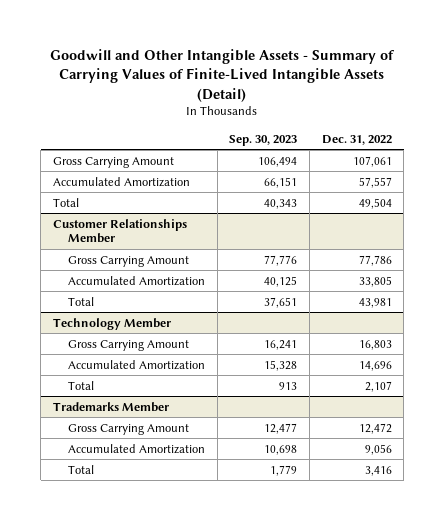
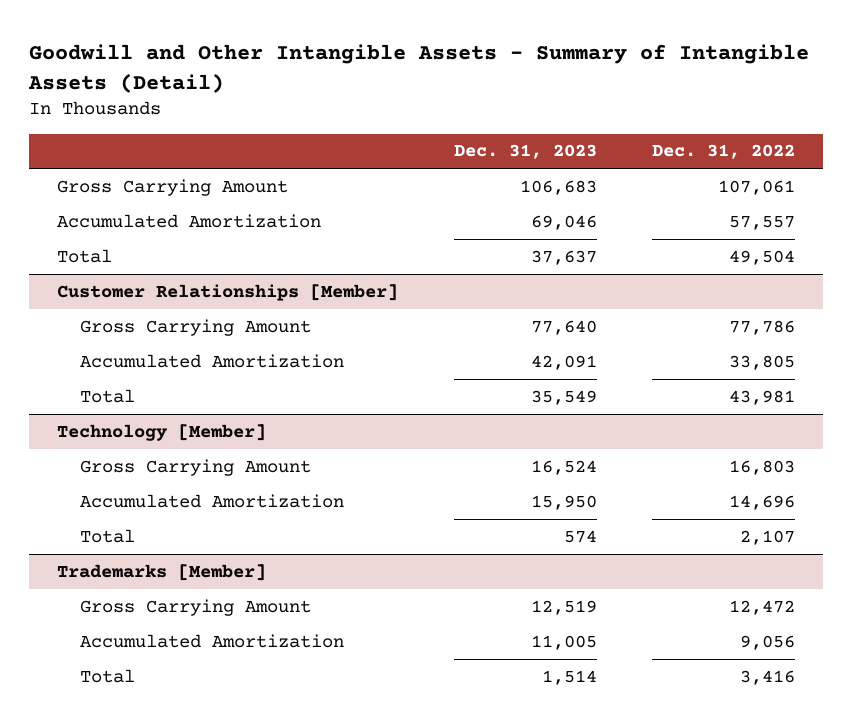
- Goodwill and Other Intangible Assets - Summary of Carrying Values of Finite-Lived Intangible Assets (Detail)
+ Goodwill and Other Intangible Assets - Summary of Intangible Assets (Detail)
- | Sep. 30, 2023 | Dec. 31, 2022
+ | Dec. 31, 2023 | Dec. 31, 2022
- Customer Relationships Member
+ Customer Relationships [Member]
- Technology Member
+ Technology [Member]
- Trademarks Member
+ Trademarks [Member]

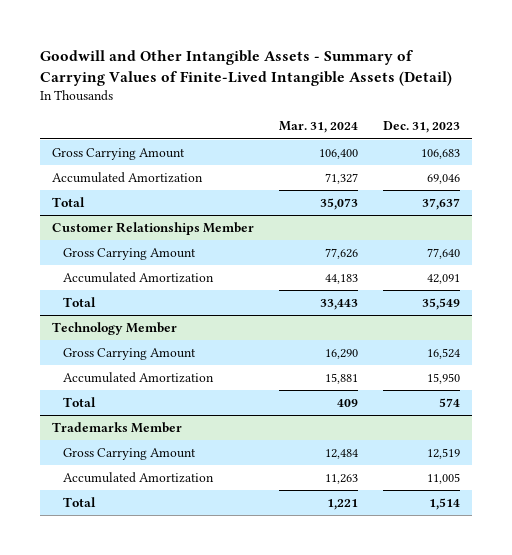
- Goodwill and Other Intangible Assets - Summary of Intangible Assets (Detail)
+ Goodwill and Other Intangible Assets - Summary of Carrying Values of Finite-Lived Intangible Assets (Detail)
- | Dec. 31, 2023 | Dec. 31, 2022
+ | Mar. 31, 2024 | Dec. 31, 2023
- Customer Relationships [Member]
+ Customer Relationships Member
- Technology [Member]
+ Technology Member
- Trademarks [Member]
+ Trademarks Member

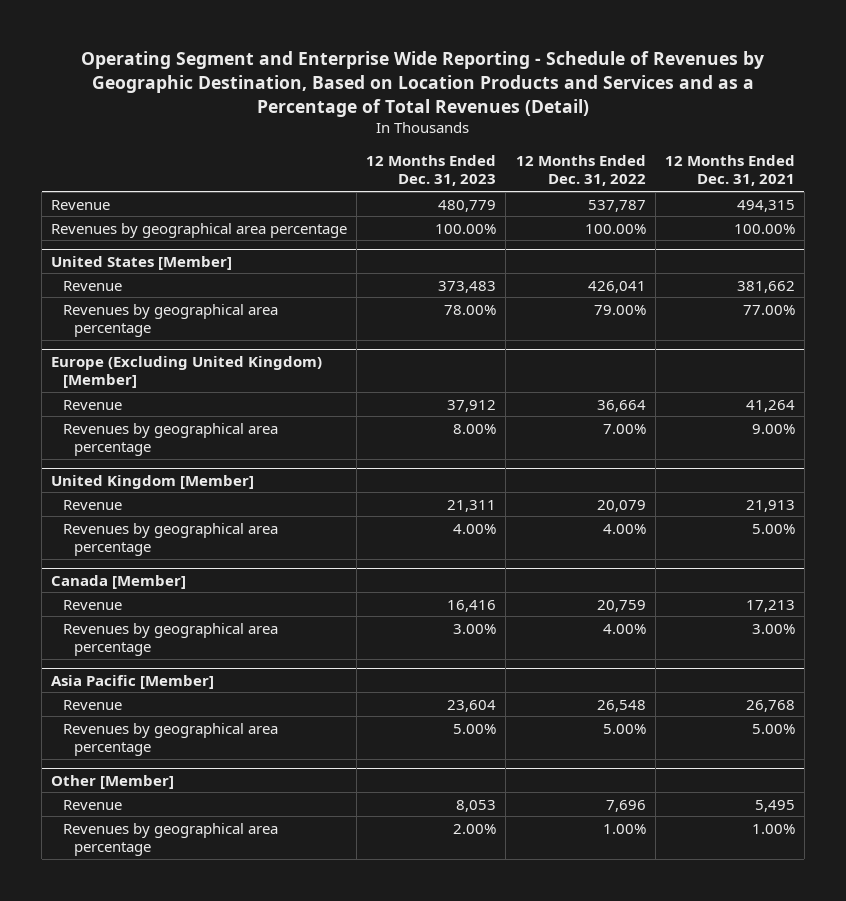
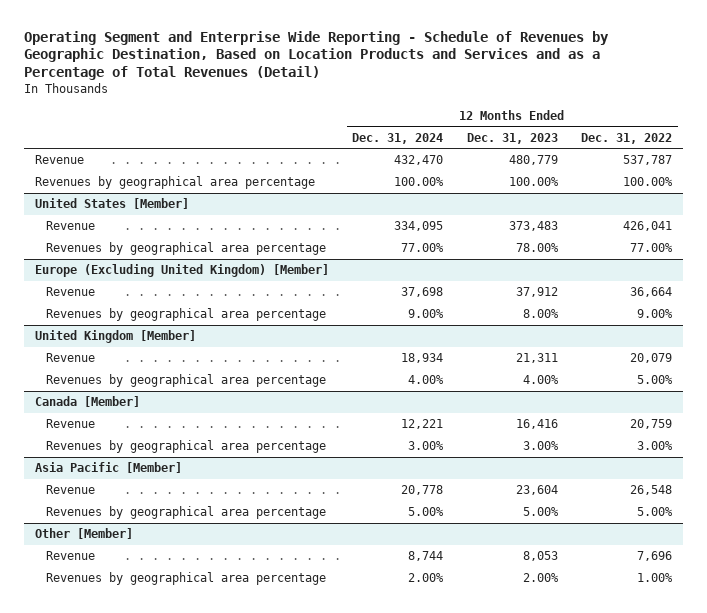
- | 12 Months Ended Dec. 31, 2023 | 12 Months Ended Dec. 31, 2022 | 12 Months Ended Dec. 31, 2021
+ | 12 Months Ended Dec. 31, 2024 | 12 Months Ended Dec. 31, 2023 | 12 Months Ended Dec. 31, 2022
@ United States [Member]
- Revenues by geographical area percentage | 78.00% | 79.00% | 77.00%
+ Revenues by geographical area percentage | 77.00% | 78.00% | 77.00%
@ Europe (Excluding United Kingdom) [Member]
- Revenues by geographical area percentage | 8.00% | 7.00% | 9.00%
+ Revenues by geographical area percentage | 9.00% | 8.00% | 9.00%
@ United Kingdom [Member]
- Revenues by geographical area percentage | 4.00% | 4.00% | 5.00%
+ Revenues by geographical area percentage | 4.00% | 4.00% | 5.00%
@ Canada [Member]
- Revenues by geographical area percentage | 3.00% | 4.00% | 3.00%
+ Revenues by geographical area percentage | 3.00% | 3.00% | 3.00%

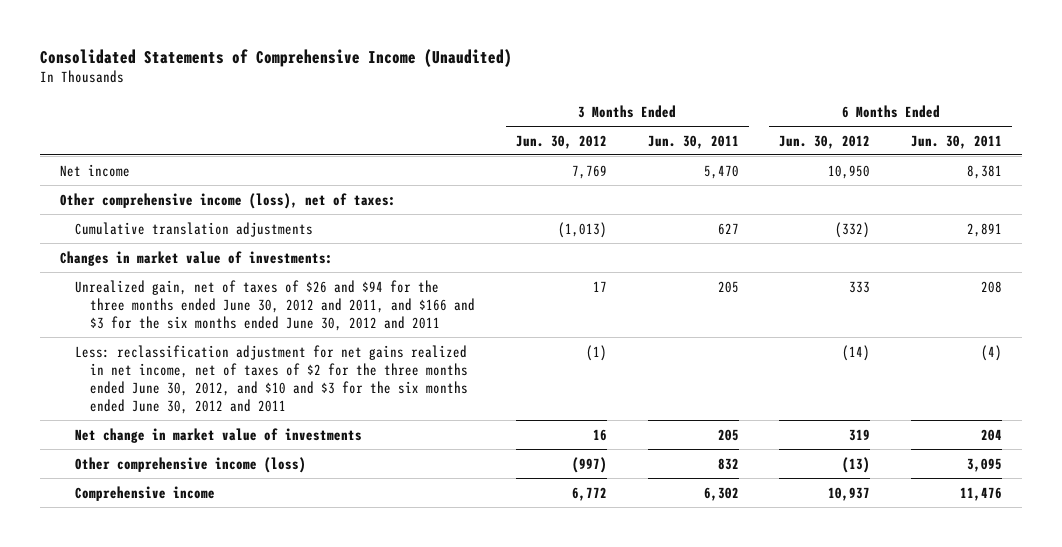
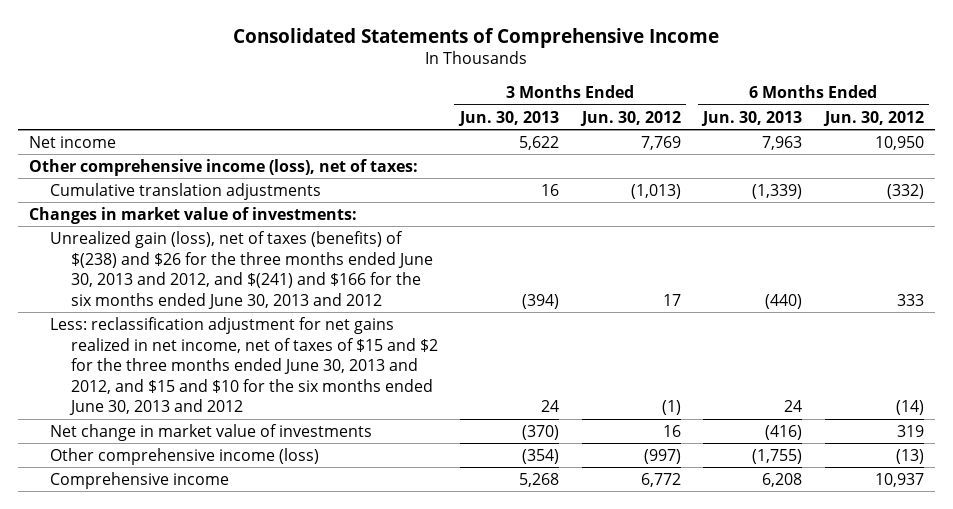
- Consolidated Statements of Comprehensive Income (Unaudited)
+ Consolidated Statements of Comprehensive Income
- | 3 Months Ended Jun. 30, 2012 | 3 Months Ended Jun. 30, 2011 | 6 Months Ended Jun. 30, 2012 | 6 Months Ended Jun. 30, 2011
+ | 3 Months Ended Jun. 30, 2013 | 3 Months Ended Jun. 30, 2012 | 6 Months Ended Jun. 30, 2013 | 6 Months Ended Jun. 30, 2012
- Unrealized gain, net of taxes of $26 and $94 for the three months ended June 30, 2012 and 2011, and $166 and $3 for the six months ended June 30, 2012 and 2011 | 17 | 205 | 333 | 208
- Less: reclassification adjustment for net gains realized in net income, net of taxes of $2 for the three months ended June 30, 2012, and $10 and $3 for the six months ended June 30, 2012 and 2011 | (1) | | (14) | (4)
+ Unrealized gain (loss), net of taxes (benefits) of $(238) and $26 for the three months ended June 30, 2013 and 2012, and $(241) and $166 for the six months ended June 30, 2013 and 2012 | (394) | 17 | (440) | 333
+ Less: reclassification adjustment for net gains realized in net income, net of taxes of $15 and $2 for the three months ended June 30, 2013 and 2012, and $15 and $10 for the six months ended June 30, 2013 and 2012 | 24 | (1) | 24 | (14)

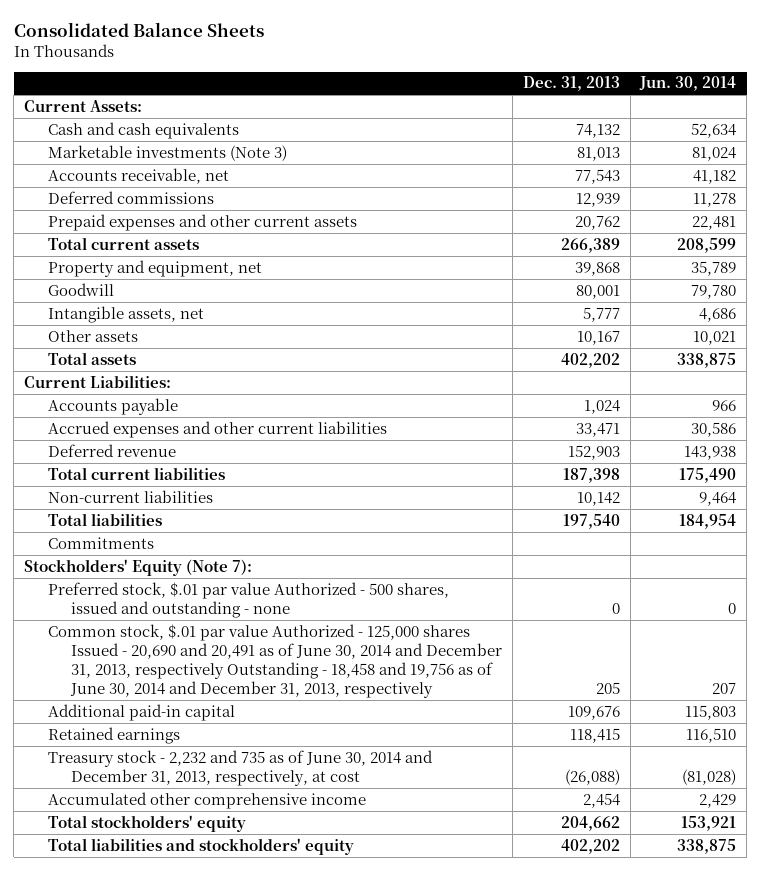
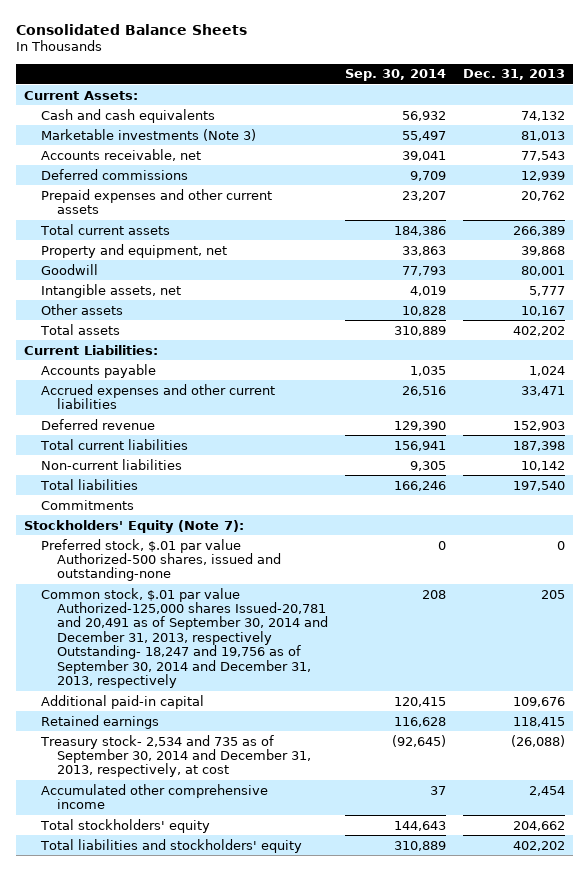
- | Dec. 31, 2013 | Jun. 30, 2014
+ | Sep. 30, 2014 | Dec. 31, 2013
- Preferred stock, $.01 par value Authorized - 500 shares, issued and outstanding - none | 0 | 0
- Common stock, $.01 par value Authorized - 125,000 shares Issued - 20,690 and 20,491 as of June 30, 2014 and December 31, 2013, respectively Outstanding - 18,458 and 19,756 as of June 30, 2014 and December 31, 2013, respectively | 205 | 207
+ Preferred stock, $.01 par value Authorized-500 shares, issued and outstanding-none | 0 | 0
+ Common stock, $.01 par value Authorized-125,000 shares Issued-20,781 and 20,491 as of September 30, 2014 and December 31, 2013, respectively Outstanding- 18,247 and 19,756 as of September 30, 2014 and December 31, 2013, respectively | 208 | 205
- Treasury stock - 2,232 and 735 as of June 30, 2014 and December 31, 2013, respectively, at cost | (26,088) | (81,028)
+ Treasury stock- 2,534 and 735 as of September 30, 2014 and December 31, 2013, respectively, at cost | (92,645) | (26,088)

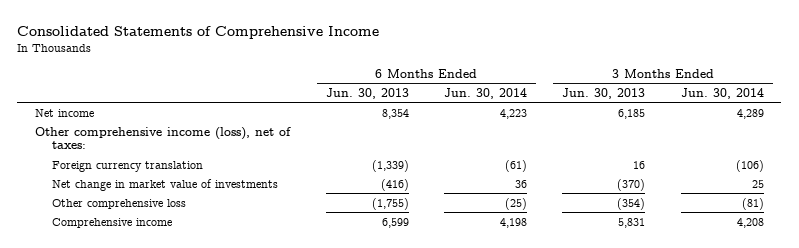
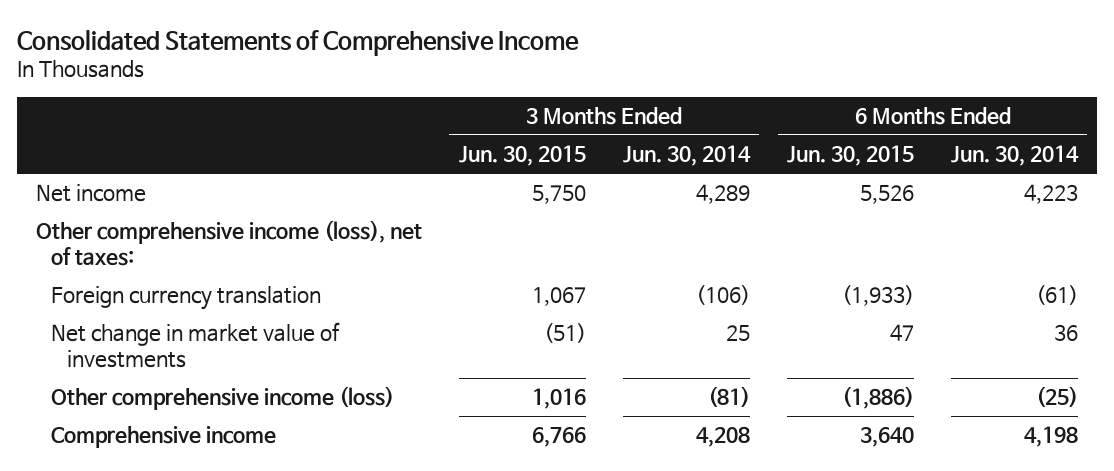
- | 6 Months Ended Jun. 30, 2013 | 6 Months Ended Jun. 30, 2014 | 3 Months Ended Jun. 30, 2013 | 3 Months Ended Jun. 30, 2014
+ | 3 Months Ended Jun. 30, 2015 | 3 Months Ended Jun. 30, 2014 | 6 Months Ended Jun. 30, 2015 | 6 Months Ended Jun. 30, 2014
- Other comprehensive loss | (1,755) | (25) | (354) | (81)
+ Other comprehensive income (loss) | 1,016 | (81) | (1,886) | (25)

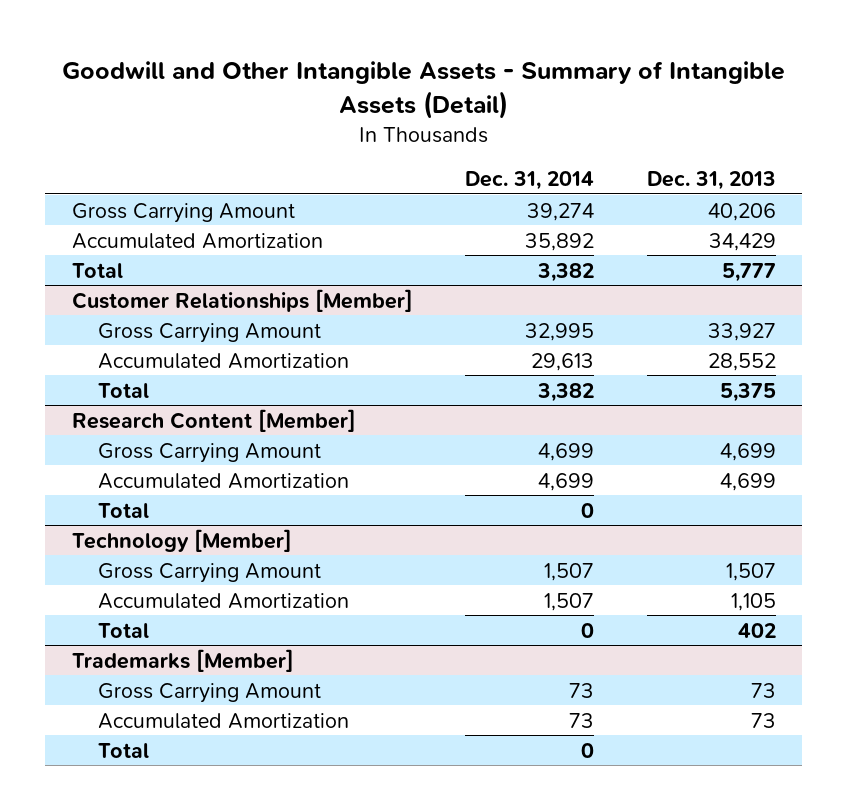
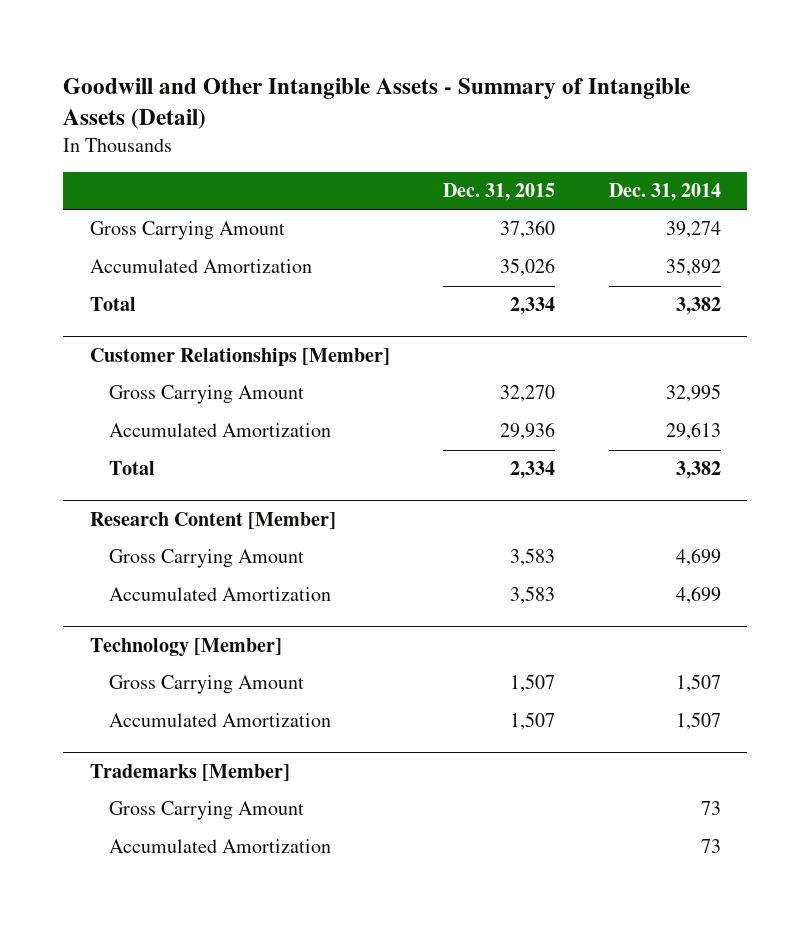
- | Dec. 31, 2014 | Dec. 31, 2013
+ | Dec. 31, 2015 | Dec. 31, 2014
@ Research Content [Member]
- Total | 0 |
@ Technology [Member]
- Total | 0 | 402
@ Trademarks [Member]
- Total | 0 |

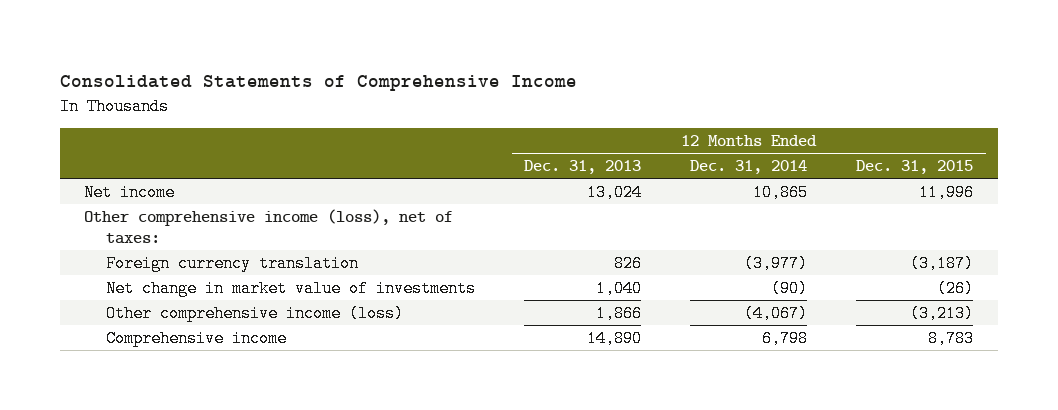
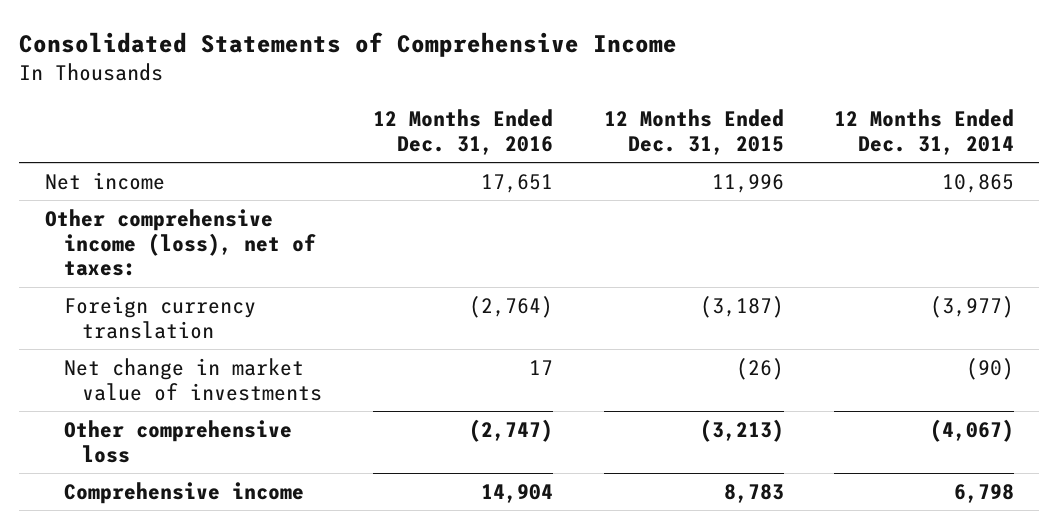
- | 12 Months Ended Dec. 31, 2013 | 12 Months Ended Dec. 31, 2014 | 12 Months Ended Dec. 31, 2015
+ | 12 Months Ended Dec. 31, 2016 | 12 Months Ended Dec. 31, 2015 | 12 Months Ended Dec. 31, 2014
- Other comprehensive income (loss) | 1,866 | (4,067) | (3,213)
+ Other comprehensive loss | (2,747) | (3,213) | (4,067)

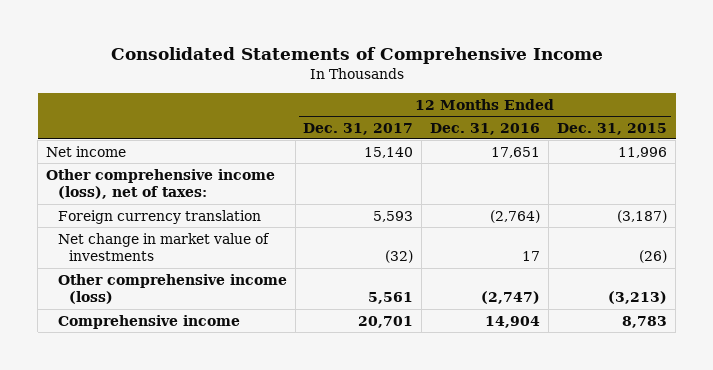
- | 12 Months Ended Dec. 31, 2016 | 12 Months Ended Dec. 31, 2015 | 12 Months Ended Dec. 31, 2014
+ | 12 Months Ended Dec. 31, 2017 | 12 Months Ended Dec. 31, 2016 | 12 Months Ended Dec. 31, 2015
- Other comprehensive loss | (2,747) | (3,213) | (4,067)
+ Other comprehensive income (loss) | 5,561 | (2,747) | (3,213)

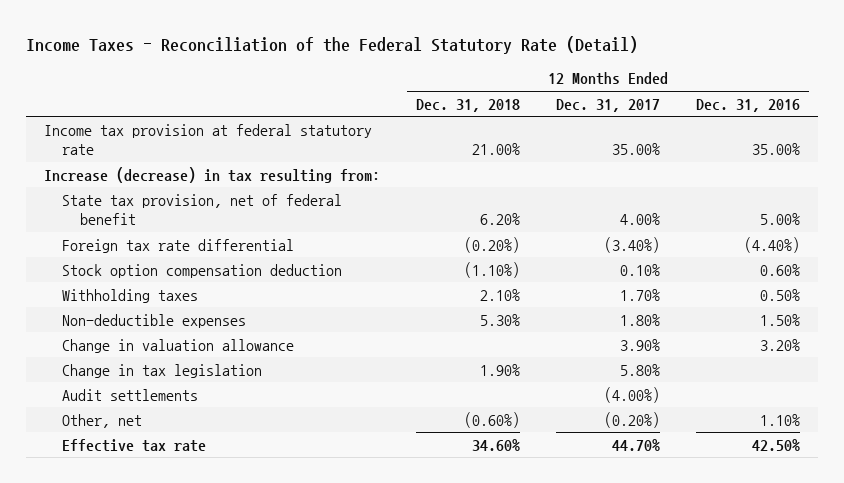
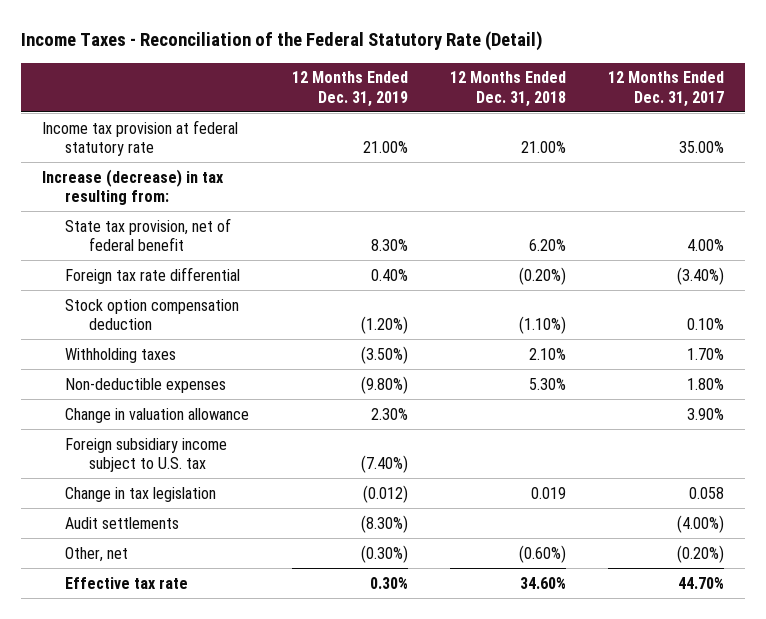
- | 12 Months Ended Dec. 31, 2018 | 12 Months Ended Dec. 31, 2017 | 12 Months Ended Dec. 31, 2016
+ | 12 Months Ended Dec. 31, 2019 | 12 Months Ended Dec. 31, 2018 | 12 Months Ended Dec. 31, 2017
- Change in tax legislation | 1.90% | 5.80% |
+ Foreign subsidiary income subject to U.S. tax | (7.40%) | |
+ Change in tax legislation | (0.012) | 0.019 | 0.058

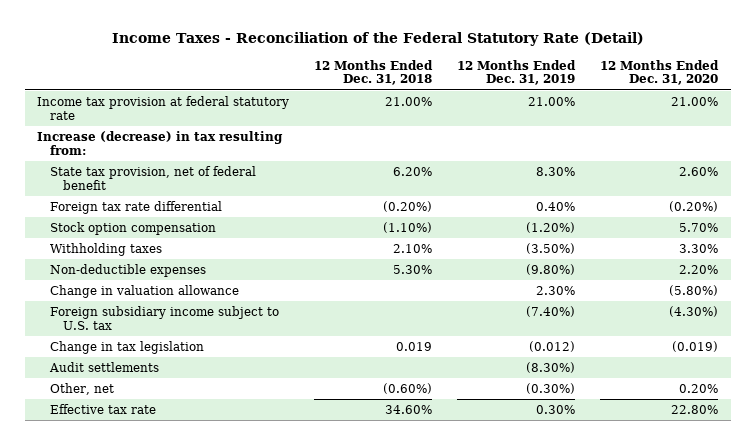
- | 12 Months Ended Dec. 31, 2019 | 12 Months Ended Dec. 31, 2018 | 12 Months Ended Dec. 31, 2017
+ | 12 Months Ended Dec. 31, 2018 | 12 Months Ended Dec. 31, 2019 | 12 Months Ended Dec. 31, 2020
- Stock option compensation deduction | (1.20%) | (1.10%) | 0.10%
+ Stock option compensation | (1.10%) | (1.20%) | 5.70%

